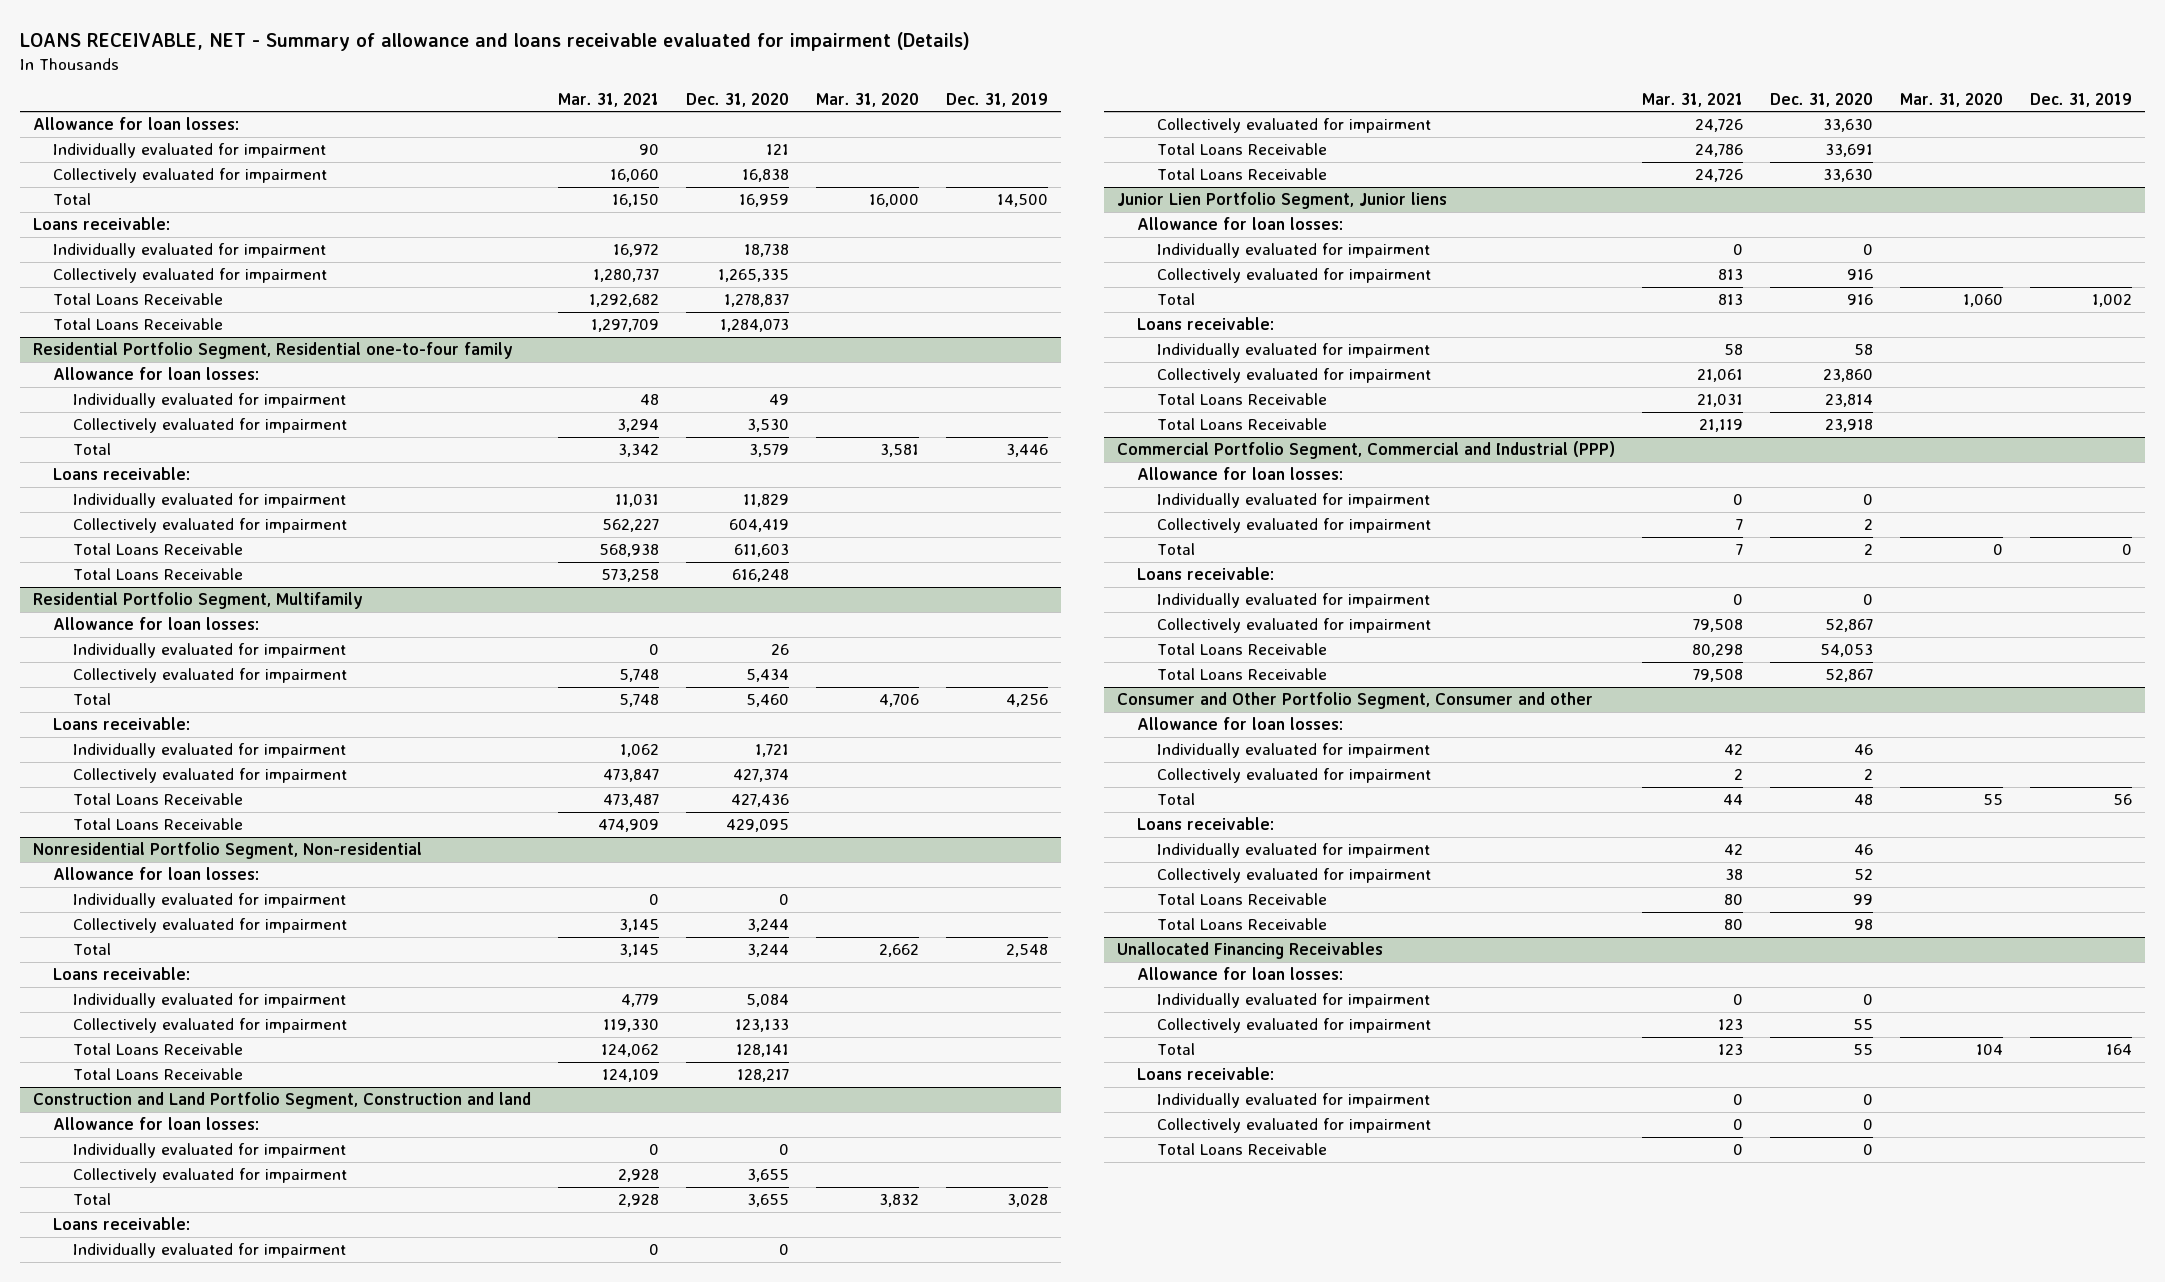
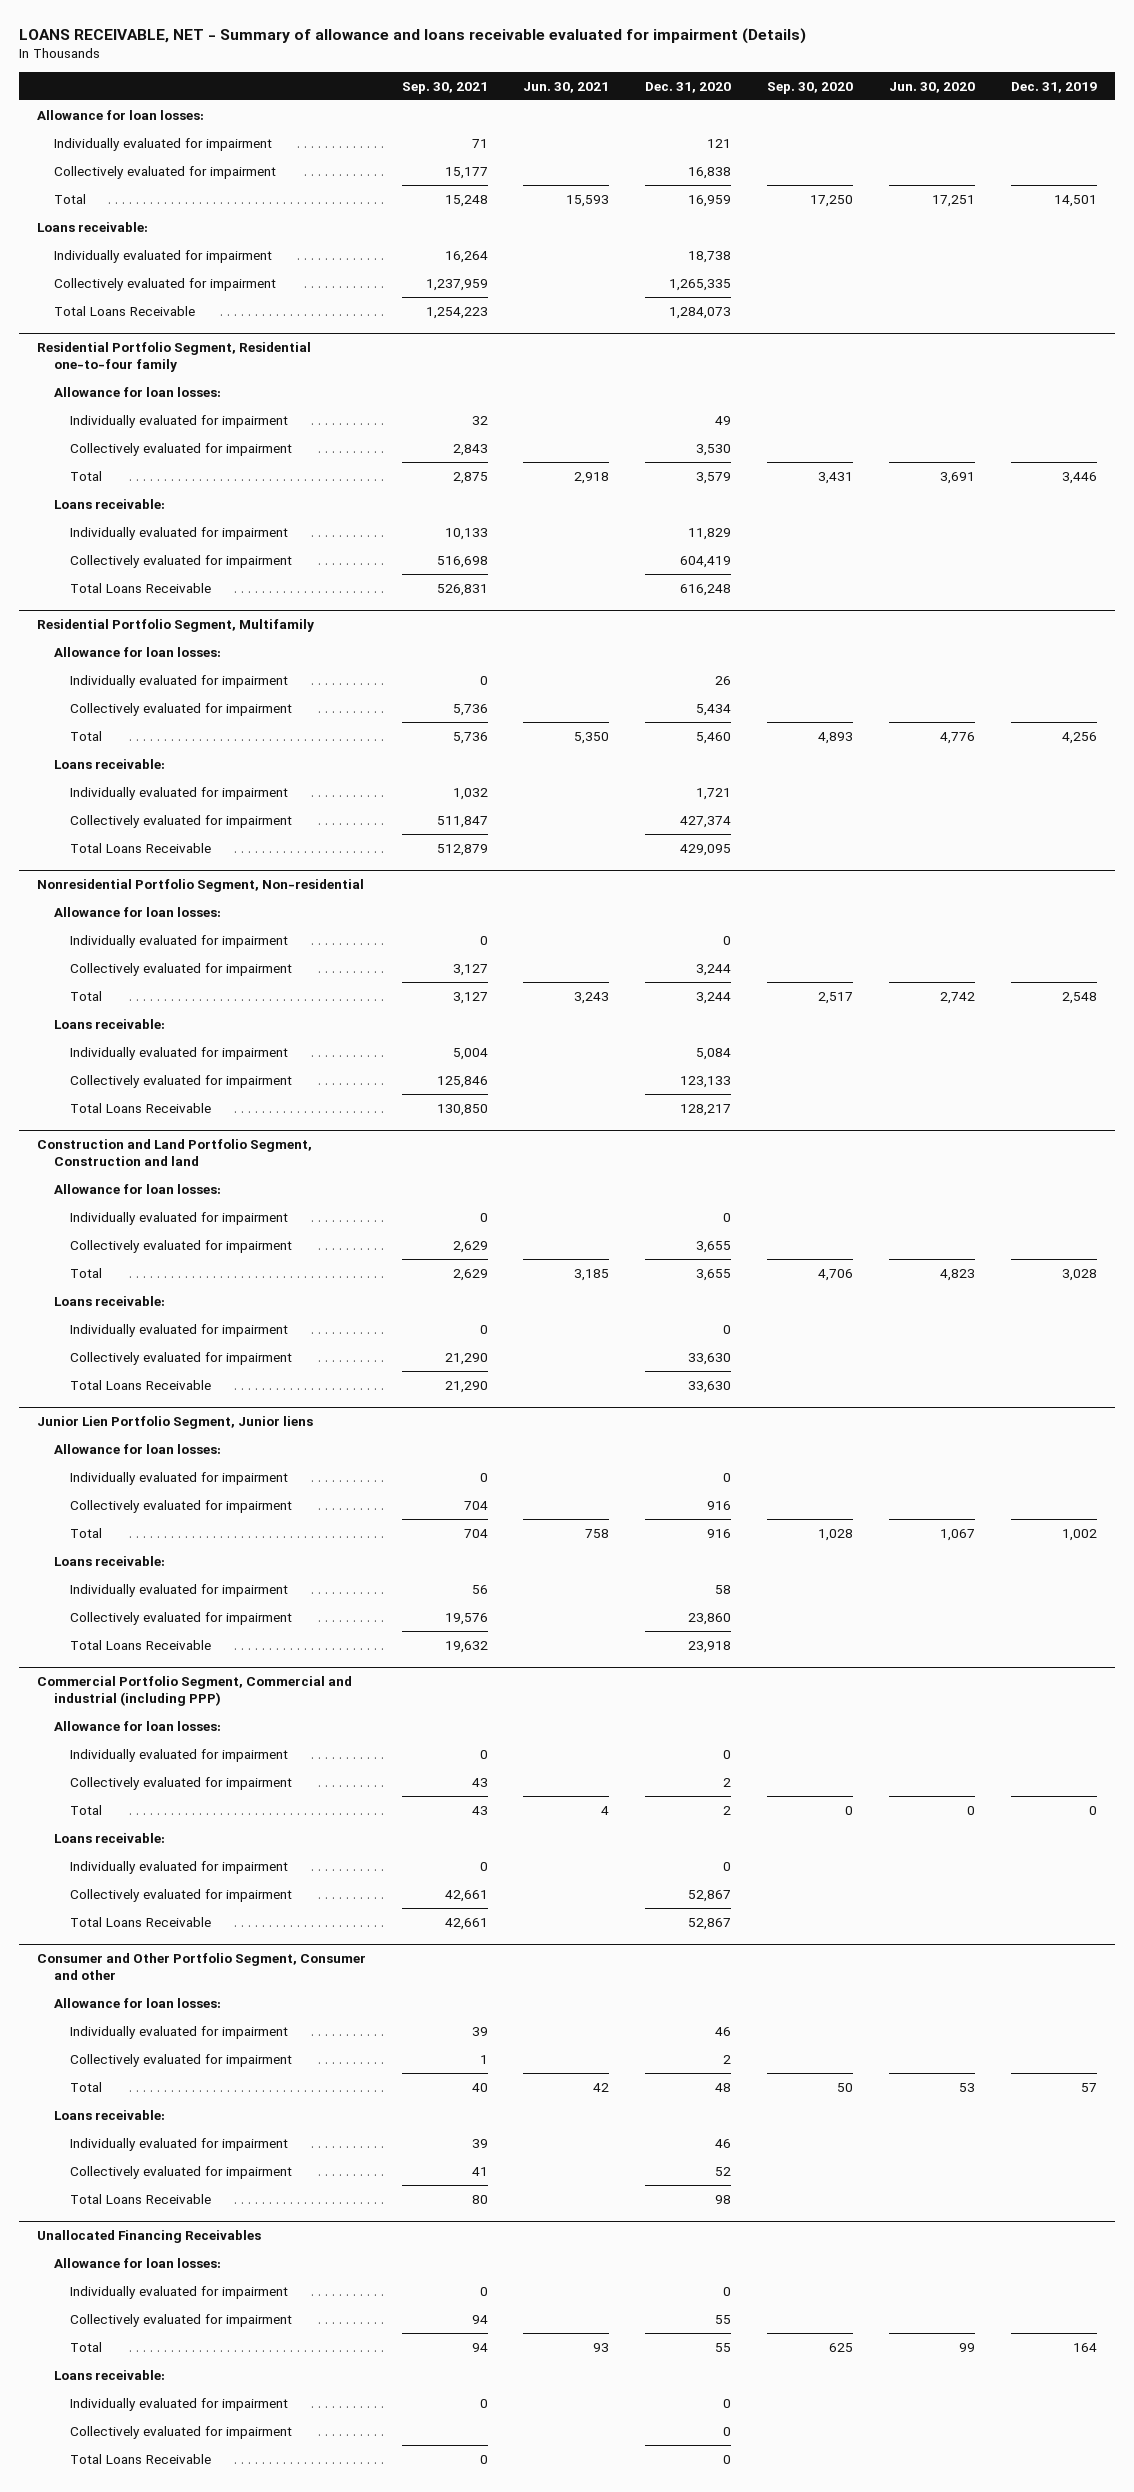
- | Mar. 31, 2021 | Dec. 31, 2020 | Mar. 31, 2020 | Dec. 31, 2019
+ | Sep. 30, 2021 | Jun. 30, 2021 | Dec. 31, 2020 | Sep. 30, 2020 | Jun. 30, 2020 | Dec. 31, 2019
- Total | 16,150 | 16,959 | 16,000 | 14,500
+ Total | 15,248 | 15,593 | 16,959 | 17,250 | 17,251 | 14,501
- Total Loans Receivable | 1,292,682 | 1,278,837 | |
@ Residential Portfolio Segment, Residential one-to-four family
- Total Loans Receivable | 568,938 | 611,603 | |
@ Residential Portfolio Segment, Multifamily
- Total Loans Receivable | 473,487 | 427,436 | |
@ Nonresidential Portfolio Segment, Non-residential
- Total Loans Receivable | 124,062 | 128,141 | |
@ Construction and Land Portfolio Segment, Construction and land
- Total Loans Receivable | 24,786 | 33,691 | |
@ Junior Lien Portfolio Segment, Junior liens
- Total Loans Receivable | 21,031 | 23,814 | |
- Commercial Portfolio Segment, Commercial and Industrial (PPP)
+ Commercial Portfolio Segment, Commercial and industrial (including PPP)
- Total Loans Receivable | 80,298 | 54,053 | |
@ Consumer and Other Portfolio Segment, Consumer and other
- Total | 44 | 48 | 55 | 56
+ Total | 40 | 42 | 48 | 50 | 53 | 57
- Total Loans Receivable | 80 | 99 | |

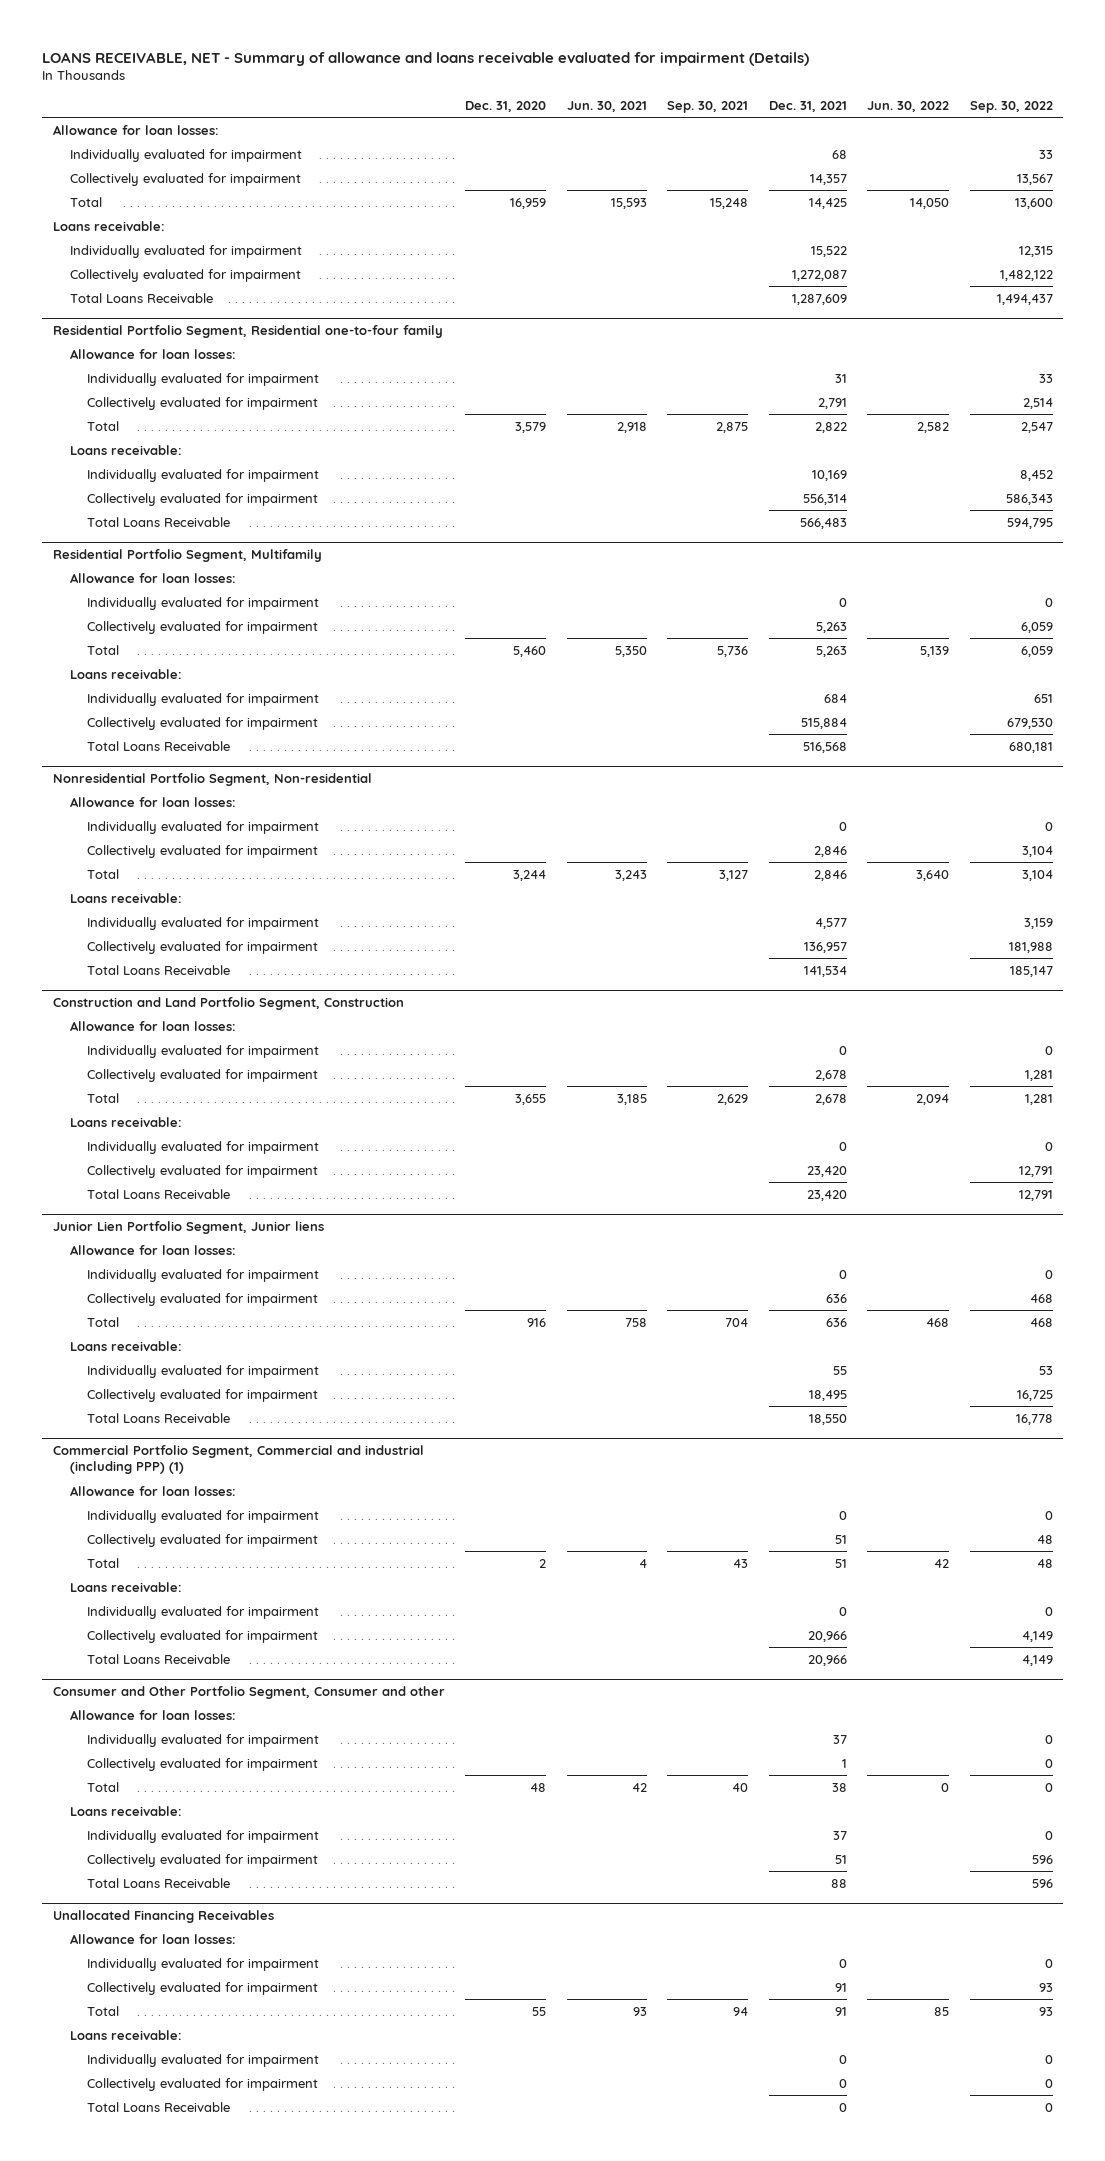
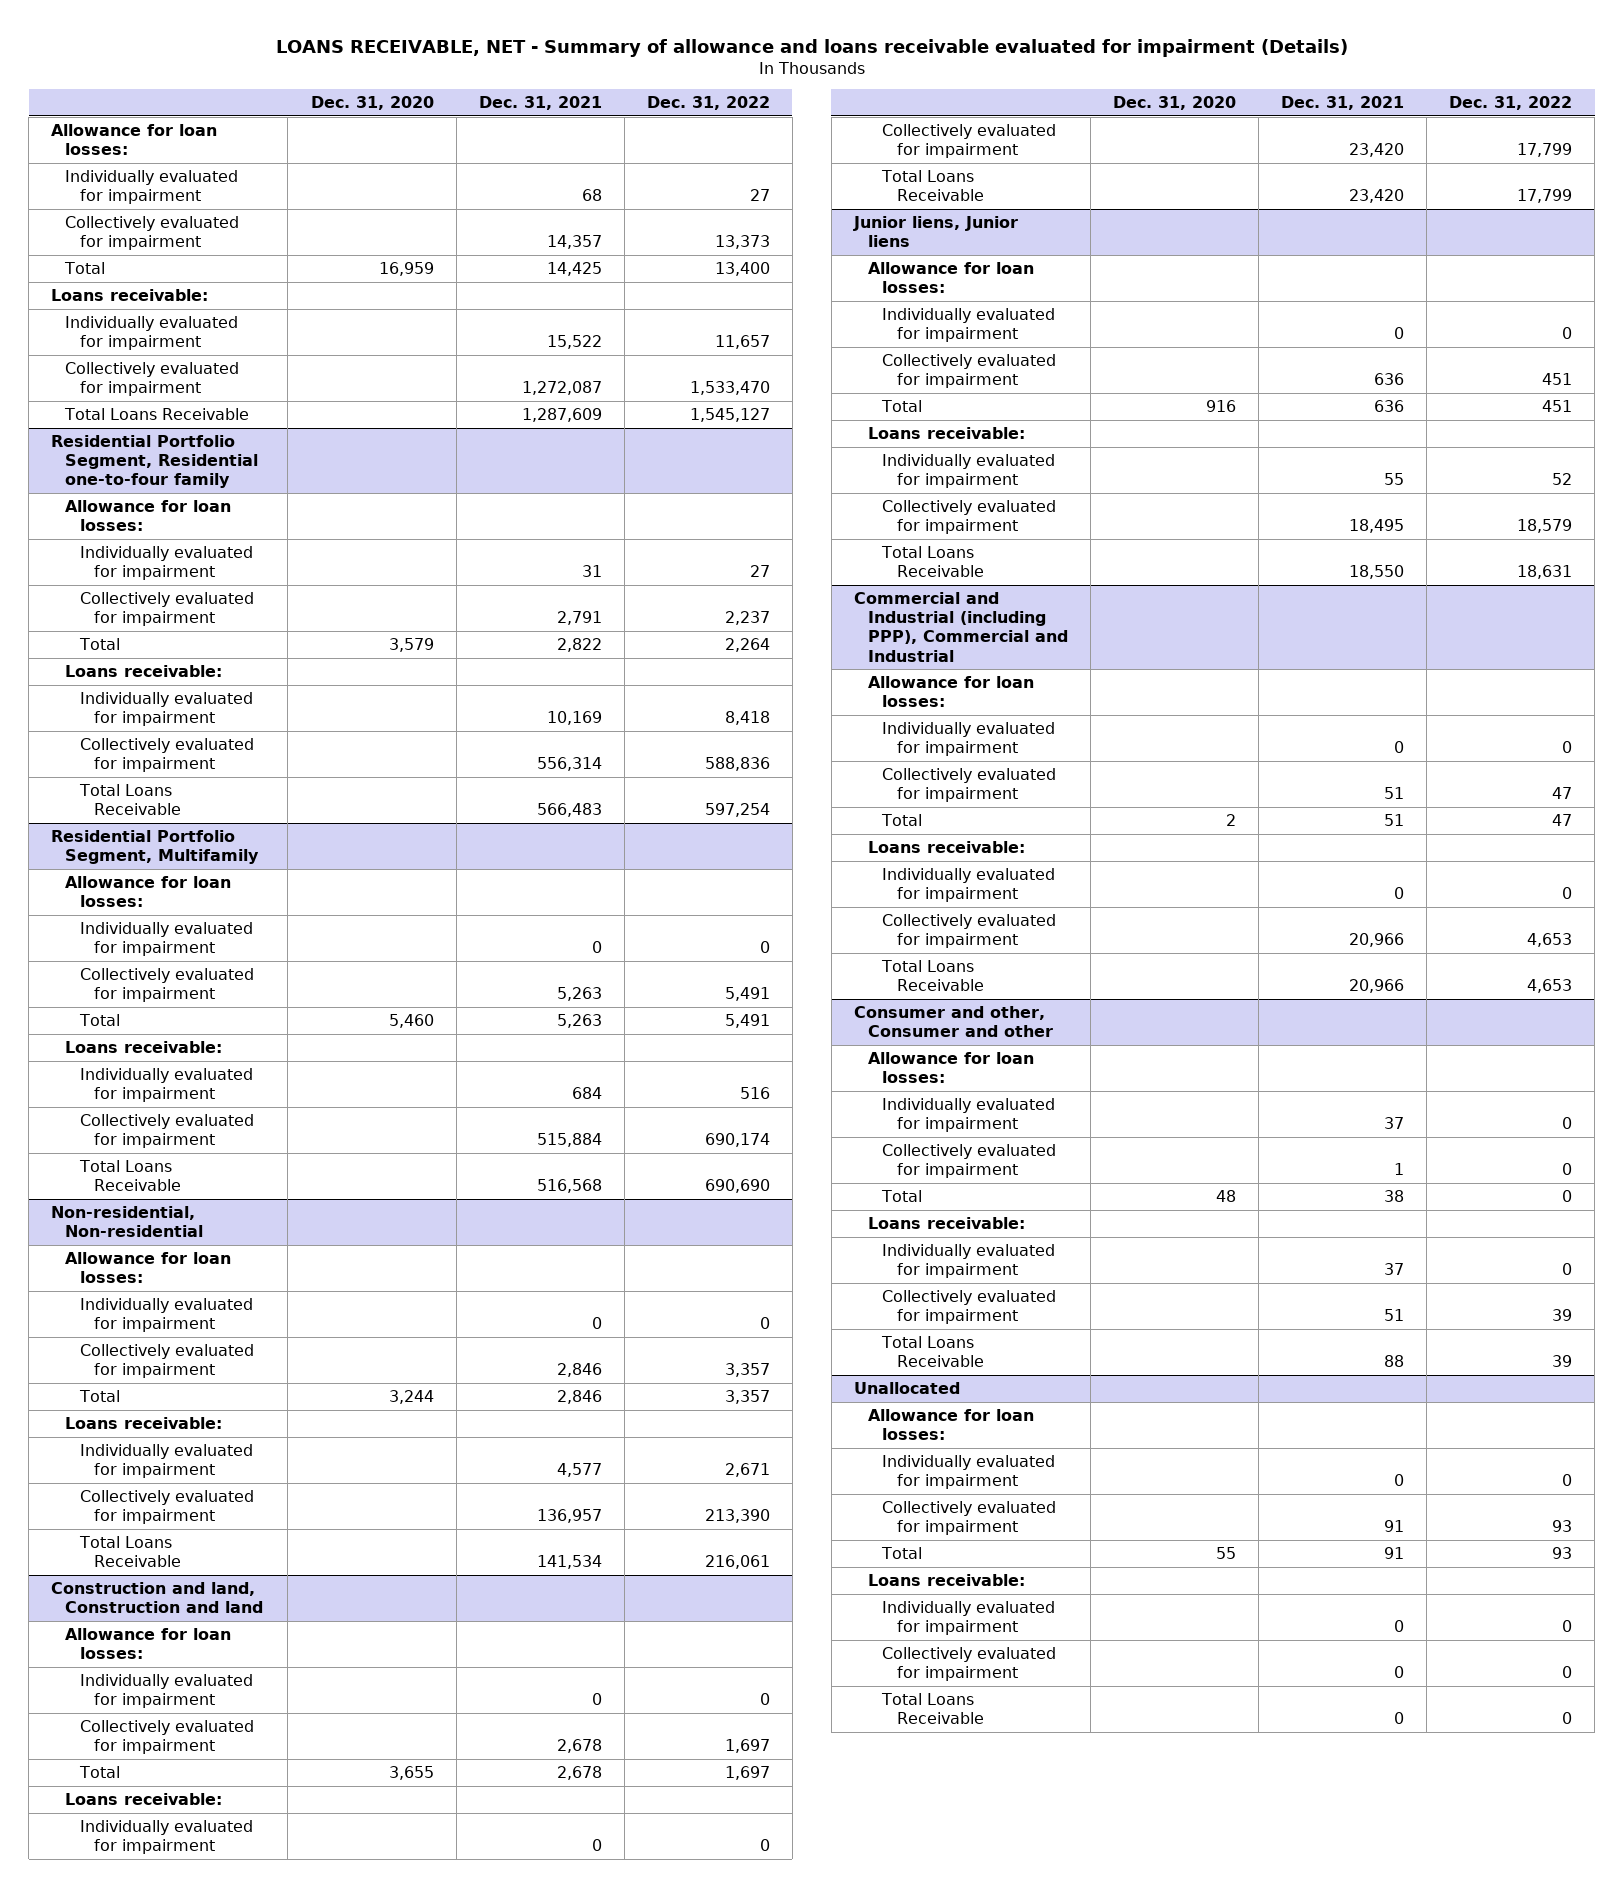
- | Dec. 31, 2020 | Jun. 30, 2021 | Sep. 30, 2021 | Dec. 31, 2021 | Jun. 30, 2022 | Sep. 30, 2022
+ | Dec. 31, 2020 | Dec. 31, 2021 | Dec. 31, 2022
- Nonresidential Portfolio Segment, Non-residential
+ Non-residential, Non-residential
- Construction and Land Portfolio Segment, Construction
+ Construction and land, Construction and land
- Junior Lien Portfolio Segment, Junior liens
+ Junior liens, Junior liens
- Commercial Portfolio Segment, Commercial and industrial (including PPP) (1)
+ Commercial and Industrial (including PPP), Commercial and Industrial
- Consumer and Other Portfolio Segment, Consumer and other
+ Consumer and other, Consumer and other
- Unallocated Financing Receivables
+ Unallocated

